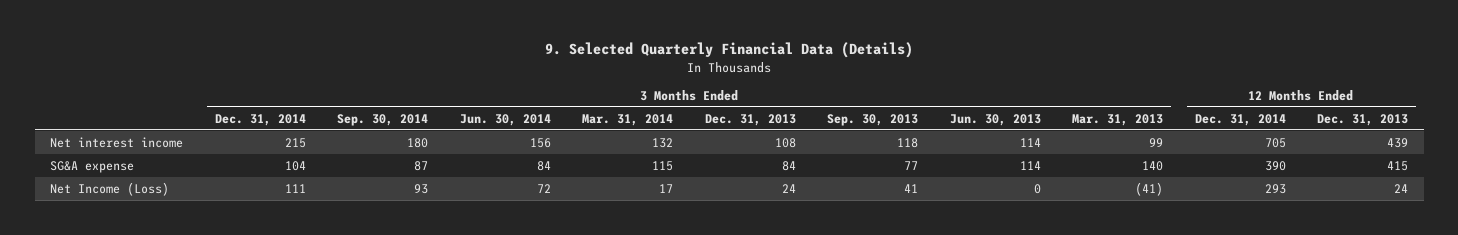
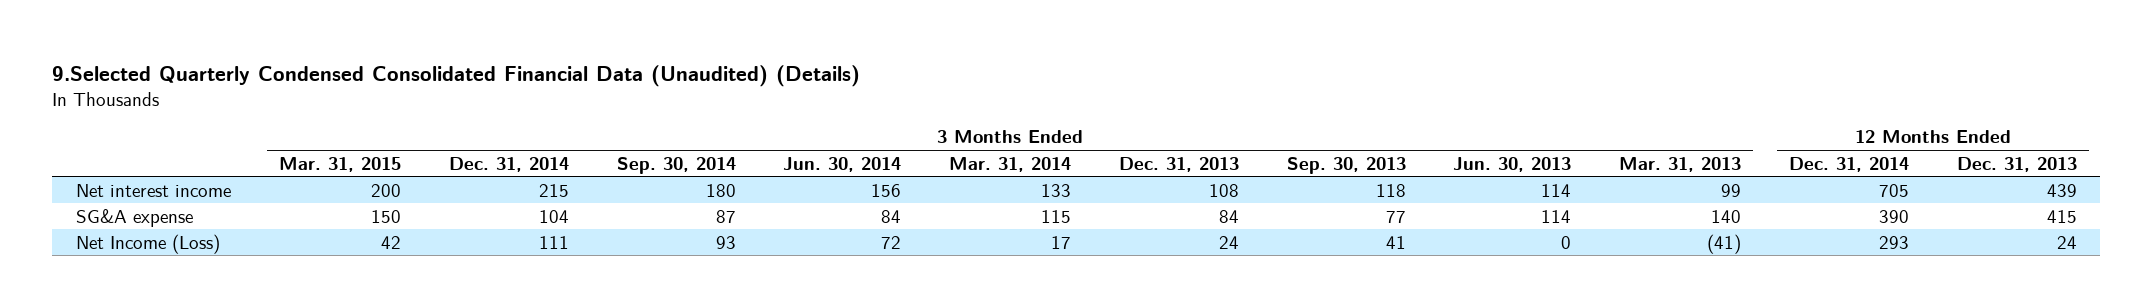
- 9. Selected Quarterly Financial Data (Details)
+ 9.Selected Quarterly Condensed Consolidated Financial Data (Unaudited) (Details)
- | 3 Months Ended Dec. 31, 2014 | 3 Months Ended Sep. 30, 2014 | 3 Months Ended Jun. 30, 2014 | 3 Months Ended Mar. 31, 2014 | 3 Months Ended Dec. 31, 2013 | 3 Months Ended Sep. 30, 2013 | 3 Months Ended Jun. 30, 2013 | 3 Months Ended Mar. 31, 2013 | 12 Months Ended Dec. 31, 2014 | 12 Months Ended Dec. 31, 2013
+ | 3 Months Ended Mar. 31, 2015 | 3 Months Ended Dec. 31, 2014 | 3 Months Ended Sep. 30, 2014 | 3 Months Ended Jun. 30, 2014 | 3 Months Ended Mar. 31, 2014 | 3 Months Ended Dec. 31, 2013 | 3 Months Ended Sep. 30, 2013 | 3 Months Ended Jun. 30, 2013 | 3 Months Ended Mar. 31, 2013 | 12 Months Ended Dec. 31, 2014 | 12 Months Ended Dec. 31, 2013
- Net interest income | 215 | 180 | 156 | 132 | 108 | 118 | 114 | 99 | 705 | 439
+ Net interest income | 200 | 215 | 180 | 156 | 133 | 108 | 118 | 114 | 99 | 705 | 439

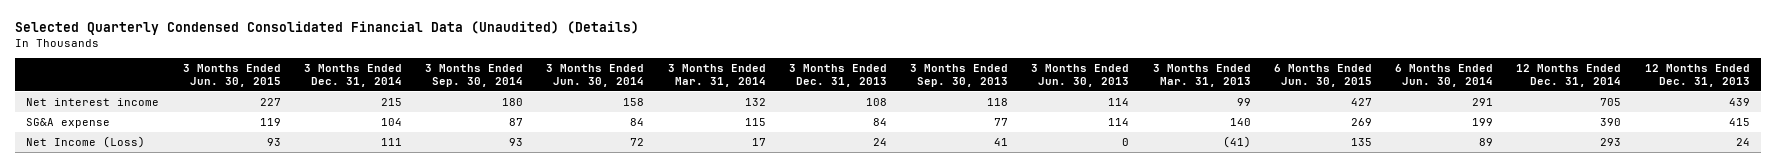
- 9.Selected Quarterly Condensed Consolidated Financial Data (Unaudited) (Details)
+ Selected Quarterly Condensed Consolidated Financial Data (Unaudited) (Details)
- | 3 Months Ended Mar. 31, 2015 | 3 Months Ended Dec. 31, 2014 | 3 Months Ended Sep. 30, 2014 | 3 Months Ended Jun. 30, 2014 | 3 Months Ended Mar. 31, 2014 | 3 Months Ended Dec. 31, 2013 | 3 Months Ended Sep. 30, 2013 | 3 Months Ended Jun. 30, 2013 | 3 Months Ended Mar. 31, 2013 | 12 Months Ended Dec. 31, 2014 | 12 Months Ended Dec. 31, 2013
+ | 3 Months Ended Jun. 30, 2015 | 3 Months Ended Dec. 31, 2014 | 3 Months Ended Sep. 30, 2014 | 3 Months Ended Jun. 30, 2014 | 3 Months Ended Mar. 31, 2014 | 3 Months Ended Dec. 31, 2013 | 3 Months Ended Sep. 30, 2013 | 3 Months Ended Jun. 30, 2013 | 3 Months Ended Mar. 31, 2013 | 6 Months Ended Jun. 30, 2015 | 6 Months Ended Jun. 30, 2014 | 12 Months Ended Dec. 31, 2014 | 12 Months Ended Dec. 31, 2013
- Net interest income | 200 | 215 | 180 | 156 | 133 | 108 | 118 | 114 | 99 | 705 | 439
+ Net interest income | 227 | 215 | 180 | 158 | 132 | 108 | 118 | 114 | 99 | 427 | 291 | 705 | 439

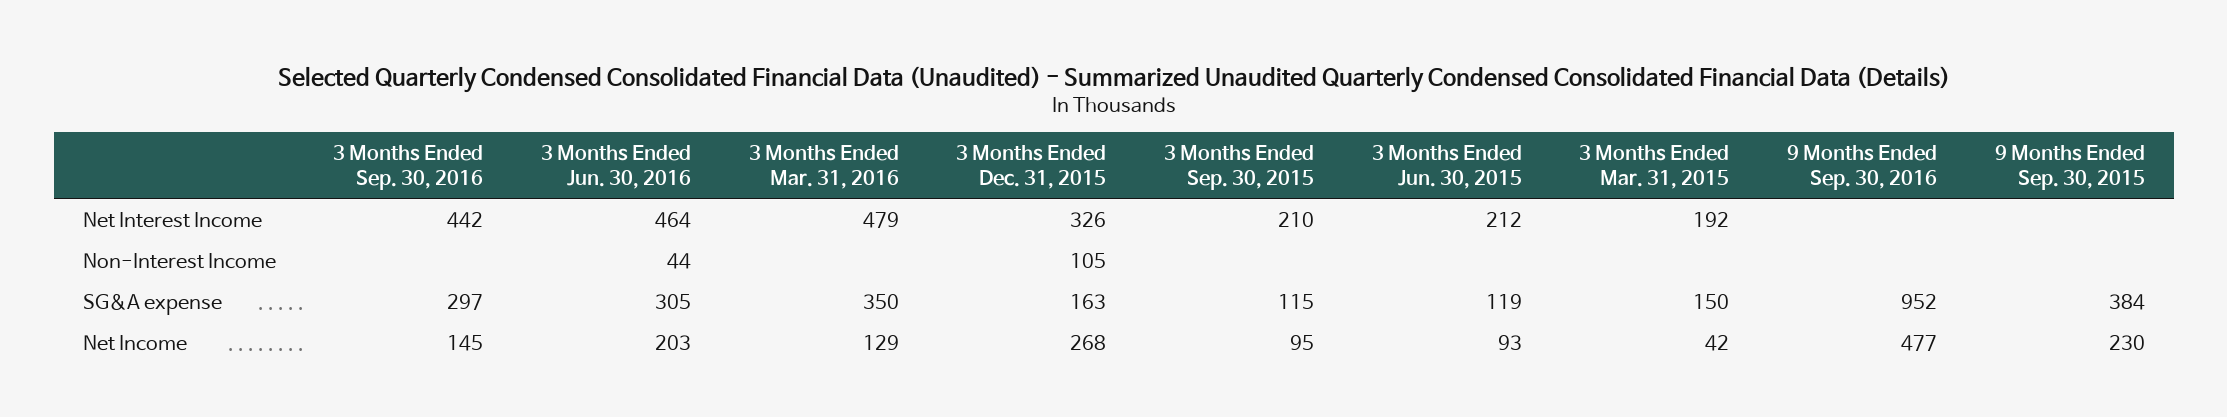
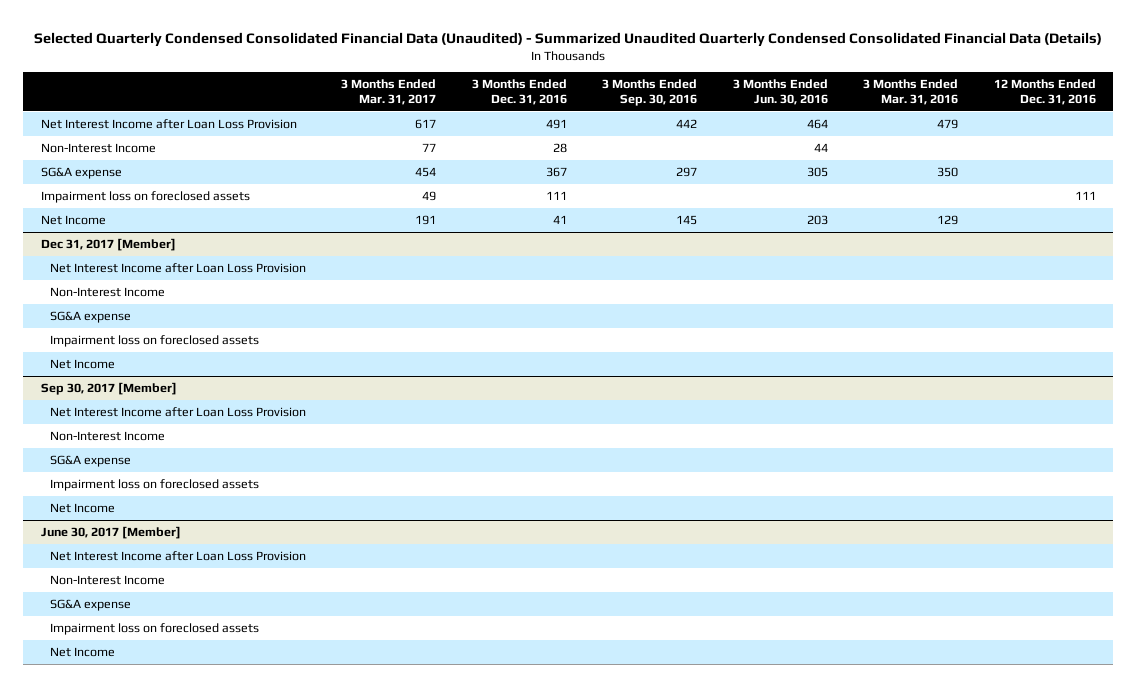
- | 3 Months Ended Sep. 30, 2016 | 3 Months Ended Jun. 30, 2016 | 3 Months Ended Mar. 31, 2016 | 3 Months Ended Dec. 31, 2015 | 3 Months Ended Sep. 30, 2015 | 3 Months Ended Jun. 30, 2015 | 3 Months Ended Mar. 31, 2015 | 9 Months Ended Sep. 30, 2016 | 9 Months Ended Sep. 30, 2015
+ | 3 Months Ended Mar. 31, 2017 | 3 Months Ended Dec. 31, 2016 | 3 Months Ended Sep. 30, 2016 | 3 Months Ended Jun. 30, 2016 | 3 Months Ended Mar. 31, 2016 | 12 Months Ended Dec. 31, 2016
- Net Interest Income | 442 | 464 | 479 | 326 | 210 | 212 | 192 | |
+ Net Interest Income after Loan Loss Provision | 617 | 491 | 442 | 464 | 479 |
+ Impairment loss on foreclosed assets | 49 | 111 | | | | 111
+ Dec 31, 2017 [Member]
+ Net Interest Income after Loan Loss Provision
+ Non-Interest Income
+ SG&A expense
+ Impairment loss on foreclosed assets
+ Net Income
+ Sep 30, 2017 [Member]
+ Net Interest Income after Loan Loss Provision
+ Non-Interest Income
+ SG&A expense
+ Impairment loss on foreclosed assets
+ Net Income
+ June 30, 2017 [Member]
+ Net Interest Income after Loan Loss Provision
+ Non-Interest Income
+ SG&A expense
+ Impairment loss on foreclosed assets
+ Net Income

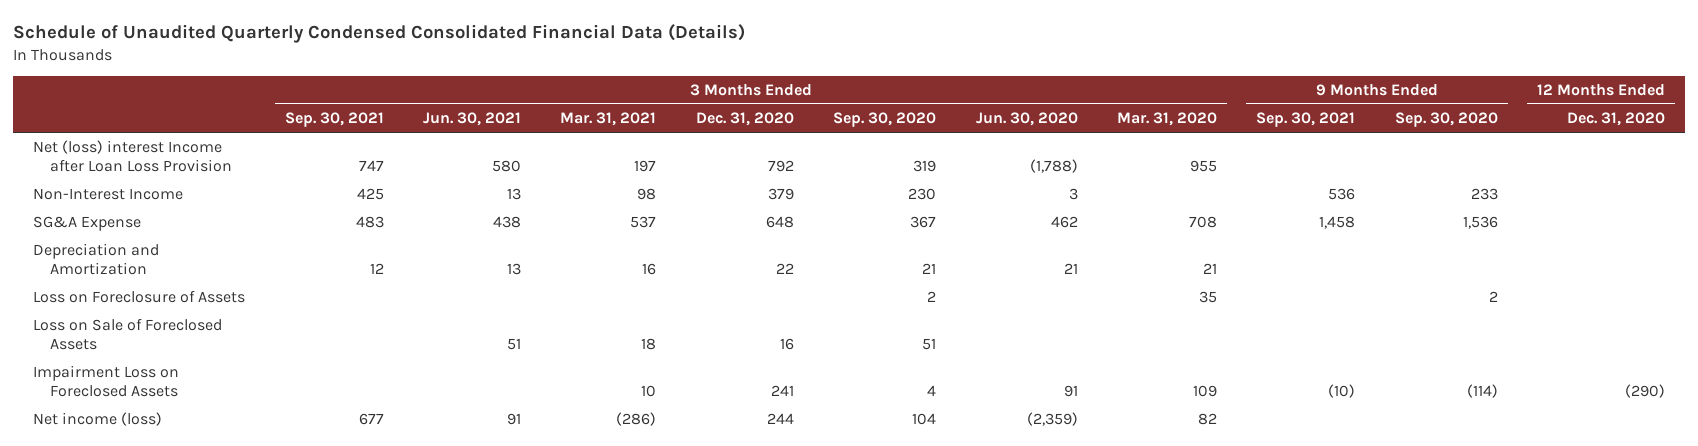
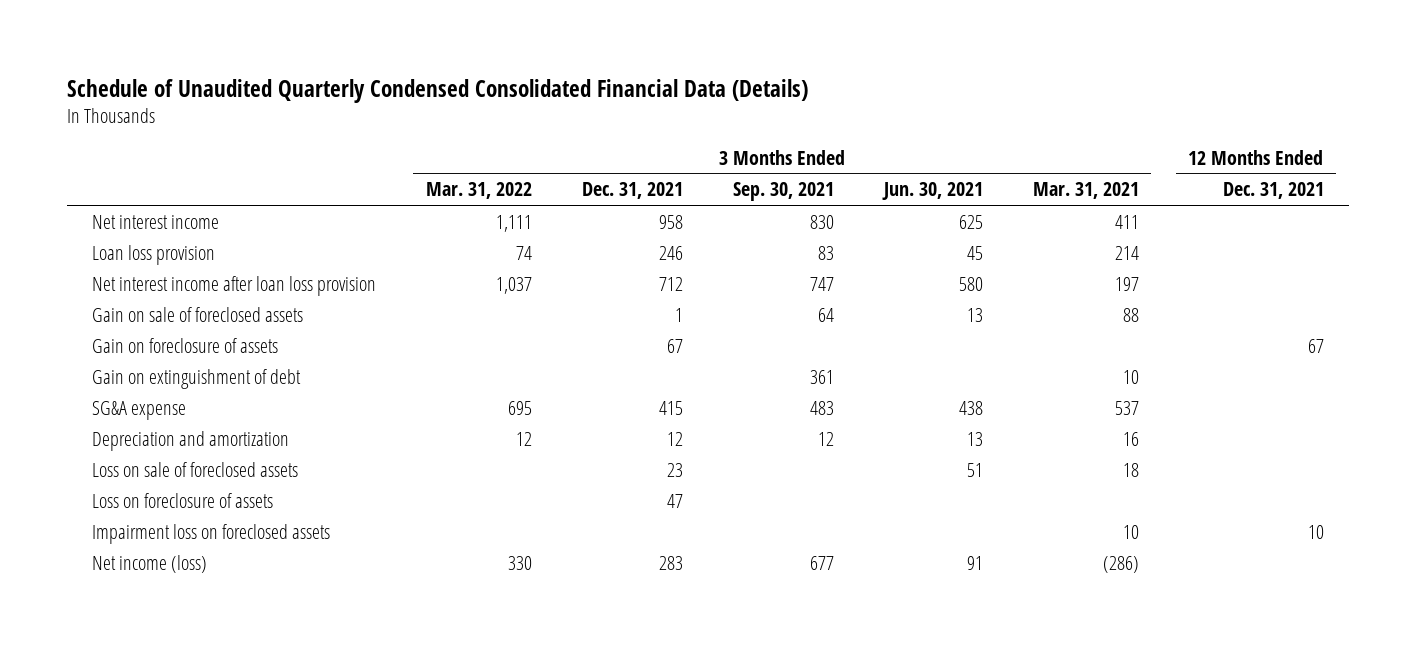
- | 3 Months Ended Sep. 30, 2021 | 3 Months Ended Jun. 30, 2021 | 3 Months Ended Mar. 31, 2021 | 3 Months Ended Dec. 31, 2020 | 3 Months Ended Sep. 30, 2020 | 3 Months Ended Jun. 30, 2020 | 3 Months Ended Mar. 31, 2020 | 9 Months Ended Sep. 30, 2021 | 9 Months Ended Sep. 30, 2020 | 12 Months Ended Dec. 31, 2020
+ | 3 Months Ended Mar. 31, 2022 | 3 Months Ended Dec. 31, 2021 | 3 Months Ended Sep. 30, 2021 | 3 Months Ended Jun. 30, 2021 | 3 Months Ended Mar. 31, 2021 | 12 Months Ended Dec. 31, 2021
- Net (loss) interest Income after Loan Loss Provision | 747 | 580 | 197 | 792 | 319 | (1,788) | 955 | | |
- Non-Interest Income | 425 | 13 | 98 | 379 | 230 | 3 | | 536 | 233 |
- SG&A Expense | 483 | 438 | 537 | 648 | 367 | 462 | 708 | 1,458 | 1,536 |
- Depreciation and Amortization | 12 | 13 | 16 | 22 | 21 | 21 | 21 | | |
- Loss on Foreclosure of Assets | | | | | 2 | | 35 | | 2 |
- Loss on Sale of Foreclosed Assets | | 51 | 18 | 16 | 51 | | | | |
- Impairment Loss on Foreclosed Assets | | | 10 | 241 | 4 | 91 | 109 | (10) | (114) | (290)
+ Net interest income | 1,111 | 958 | 830 | 625 | 411 |
+ Loan loss provision | 74 | 246 | 83 | 45 | 214 |
+ Net interest income after loan loss provision | 1,037 | 712 | 747 | 580 | 197 |
+ Gain on sale of foreclosed assets | | 1 | 64 | 13 | 88 |
+ Gain on foreclosure of assets | | 67 | | | | 67
+ Gain on extinguishment of debt | | | 361 | | 10 |
+ SG&A expense | 695 | 415 | 483 | 438 | 537 |
+ Depreciation and amortization | 12 | 12 | 12 | 13 | 16 |
+ Loss on sale of foreclosed assets | | 23 | | 51 | 18 |
+ Loss on foreclosure of assets | | 47 | | | |
+ Impairment loss on foreclosed assets | | | | | 10 | 10

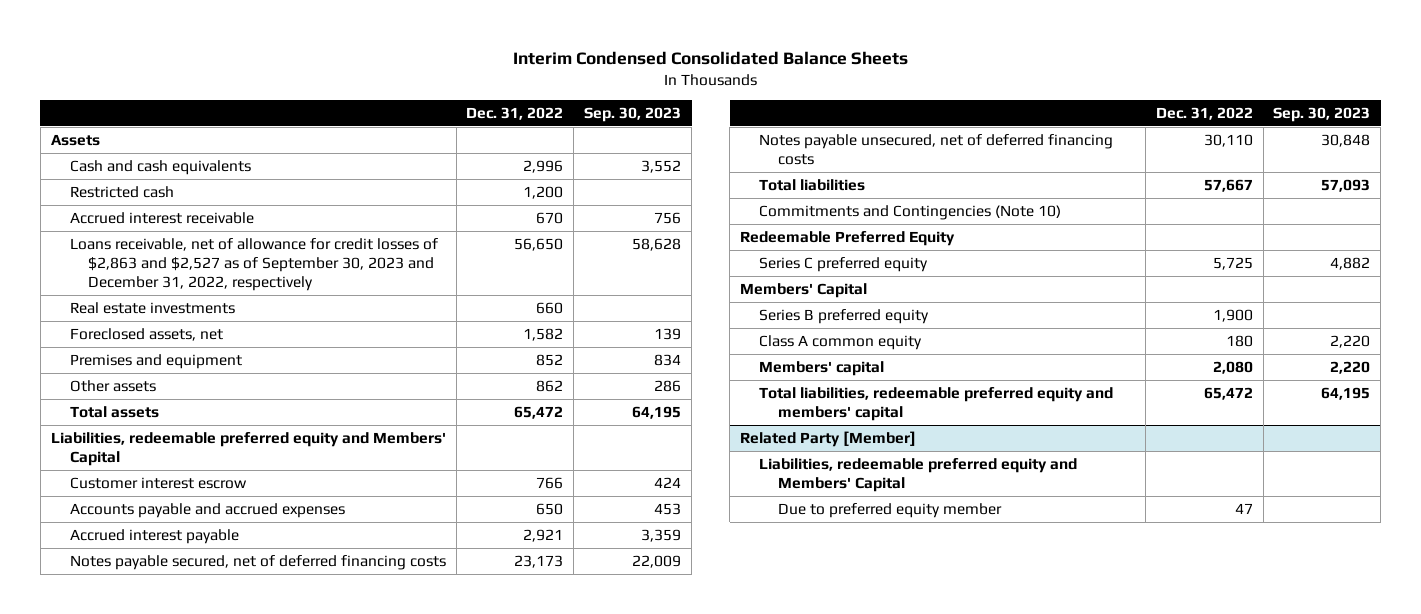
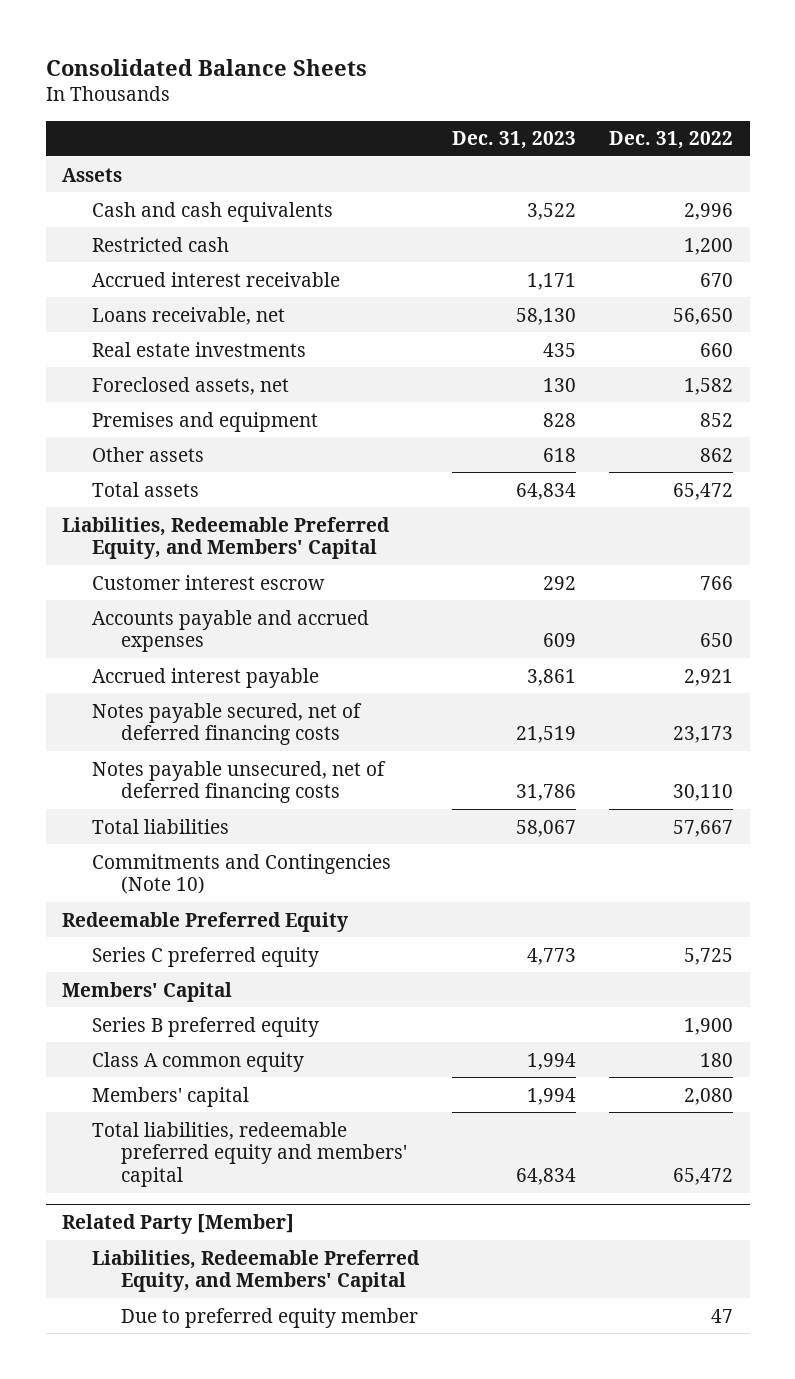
- Interim Condensed Consolidated Balance Sheets
+ Consolidated Balance Sheets
- | Dec. 31, 2022 | Sep. 30, 2023
+ | Dec. 31, 2023 | Dec. 31, 2022
- Loans receivable, net of allowance for credit losses of $2,863 and $2,527 as of September 30, 2023 and December 31, 2022, respectively | 56,650 | 58,628
+ Loans receivable, net | 58,130 | 56,650
- Liabilities, redeemable preferred equity and Members' Capital
+ Liabilities, Redeemable Preferred Equity, and Members' Capital
@ Related Party [Member]
- Liabilities, redeemable preferred equity and Members' Capital
+ Liabilities, Redeemable Preferred Equity, and Members' Capital

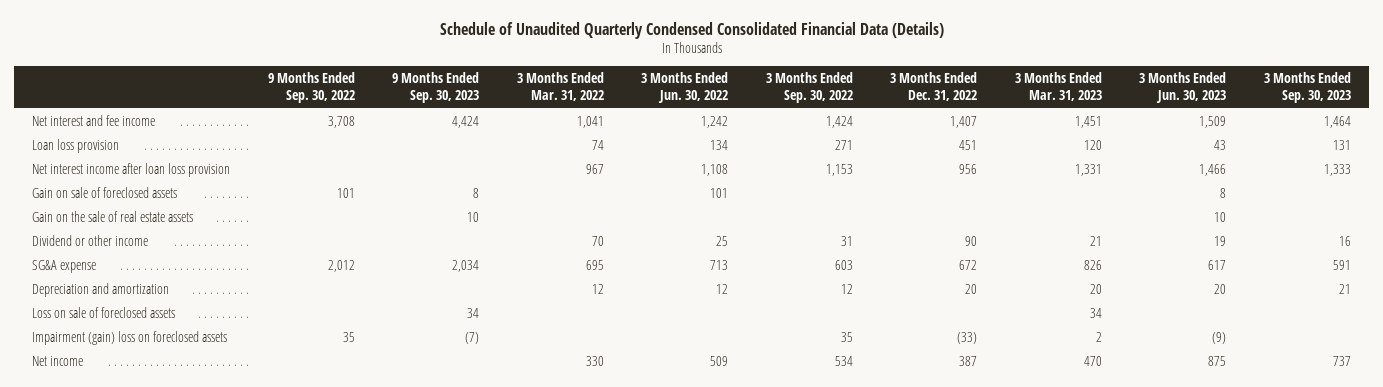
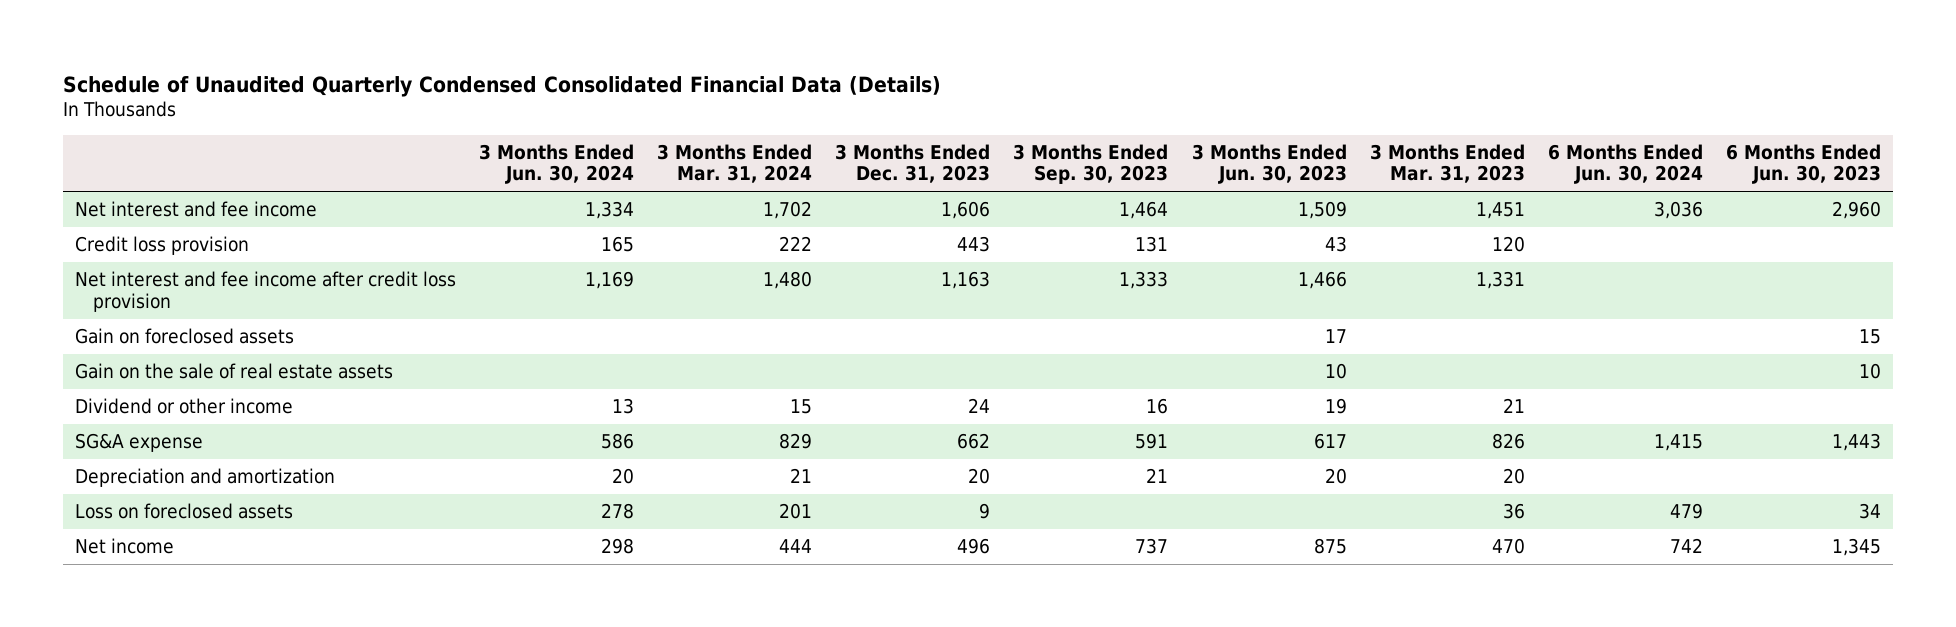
- | 9 Months Ended Sep. 30, 2022 | 9 Months Ended Sep. 30, 2023 | 3 Months Ended Mar. 31, 2022 | 3 Months Ended Jun. 30, 2022 | 3 Months Ended Sep. 30, 2022 | 3 Months Ended Dec. 31, 2022 | 3 Months Ended Mar. 31, 2023 | 3 Months Ended Jun. 30, 2023 | 3 Months Ended Sep. 30, 2023
+ | 3 Months Ended Jun. 30, 2024 | 3 Months Ended Mar. 31, 2024 | 3 Months Ended Dec. 31, 2023 | 3 Months Ended Sep. 30, 2023 | 3 Months Ended Jun. 30, 2023 | 3 Months Ended Mar. 31, 2023 | 6 Months Ended Jun. 30, 2024 | 6 Months Ended Jun. 30, 2023
- Loan loss provision | | | 74 | 134 | 271 | 451 | 120 | 43 | 131
- Net interest income after loan loss provision | | | 967 | 1,108 | 1,153 | 956 | 1,331 | 1,466 | 1,333
- Gain on sale of foreclosed assets | 101 | 8 | | 101 | | | | 8 |
+ Credit loss provision | 165 | 222 | 443 | 131 | 43 | 120 | |
+ Net interest and fee income after credit loss provision | 1,169 | 1,480 | 1,163 | 1,333 | 1,466 | 1,331 | |
+ Gain on foreclosed assets | | | | | 17 | | | 15
- Loss on sale of foreclosed assets | | 34 | | | | | 34 | |
- Impairment (gain) loss on foreclosed assets | 35 | (7) | | | 35 | (33) | 2 | (9) |
+ Loss on foreclosed assets | 278 | 201 | 9 | | | 36 | 479 | 34

